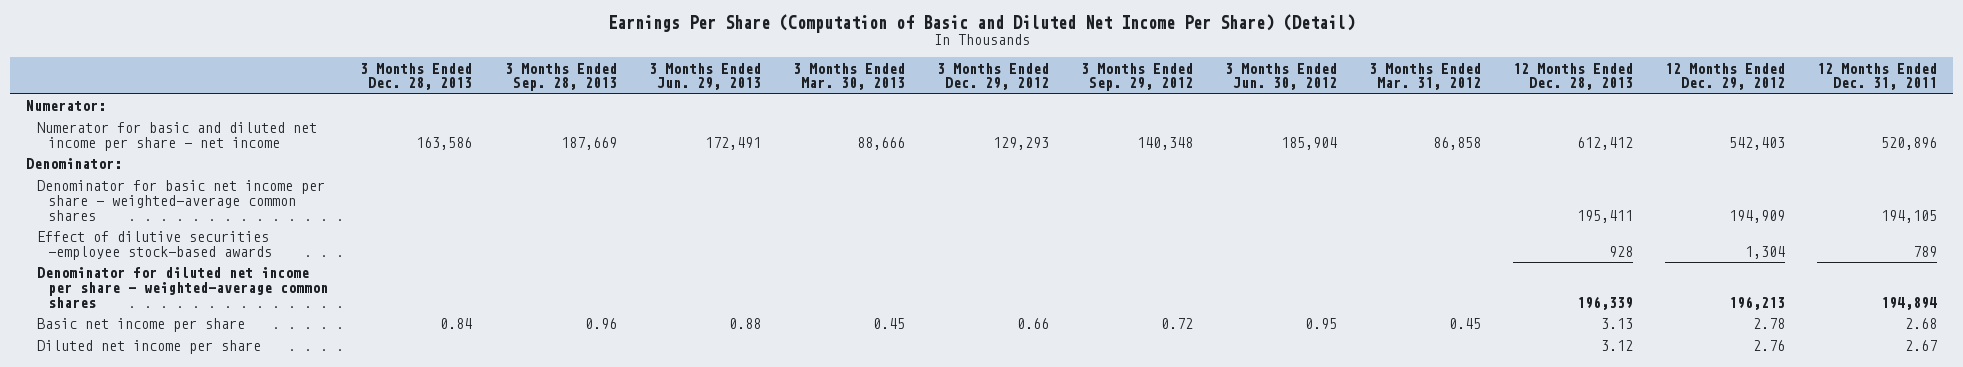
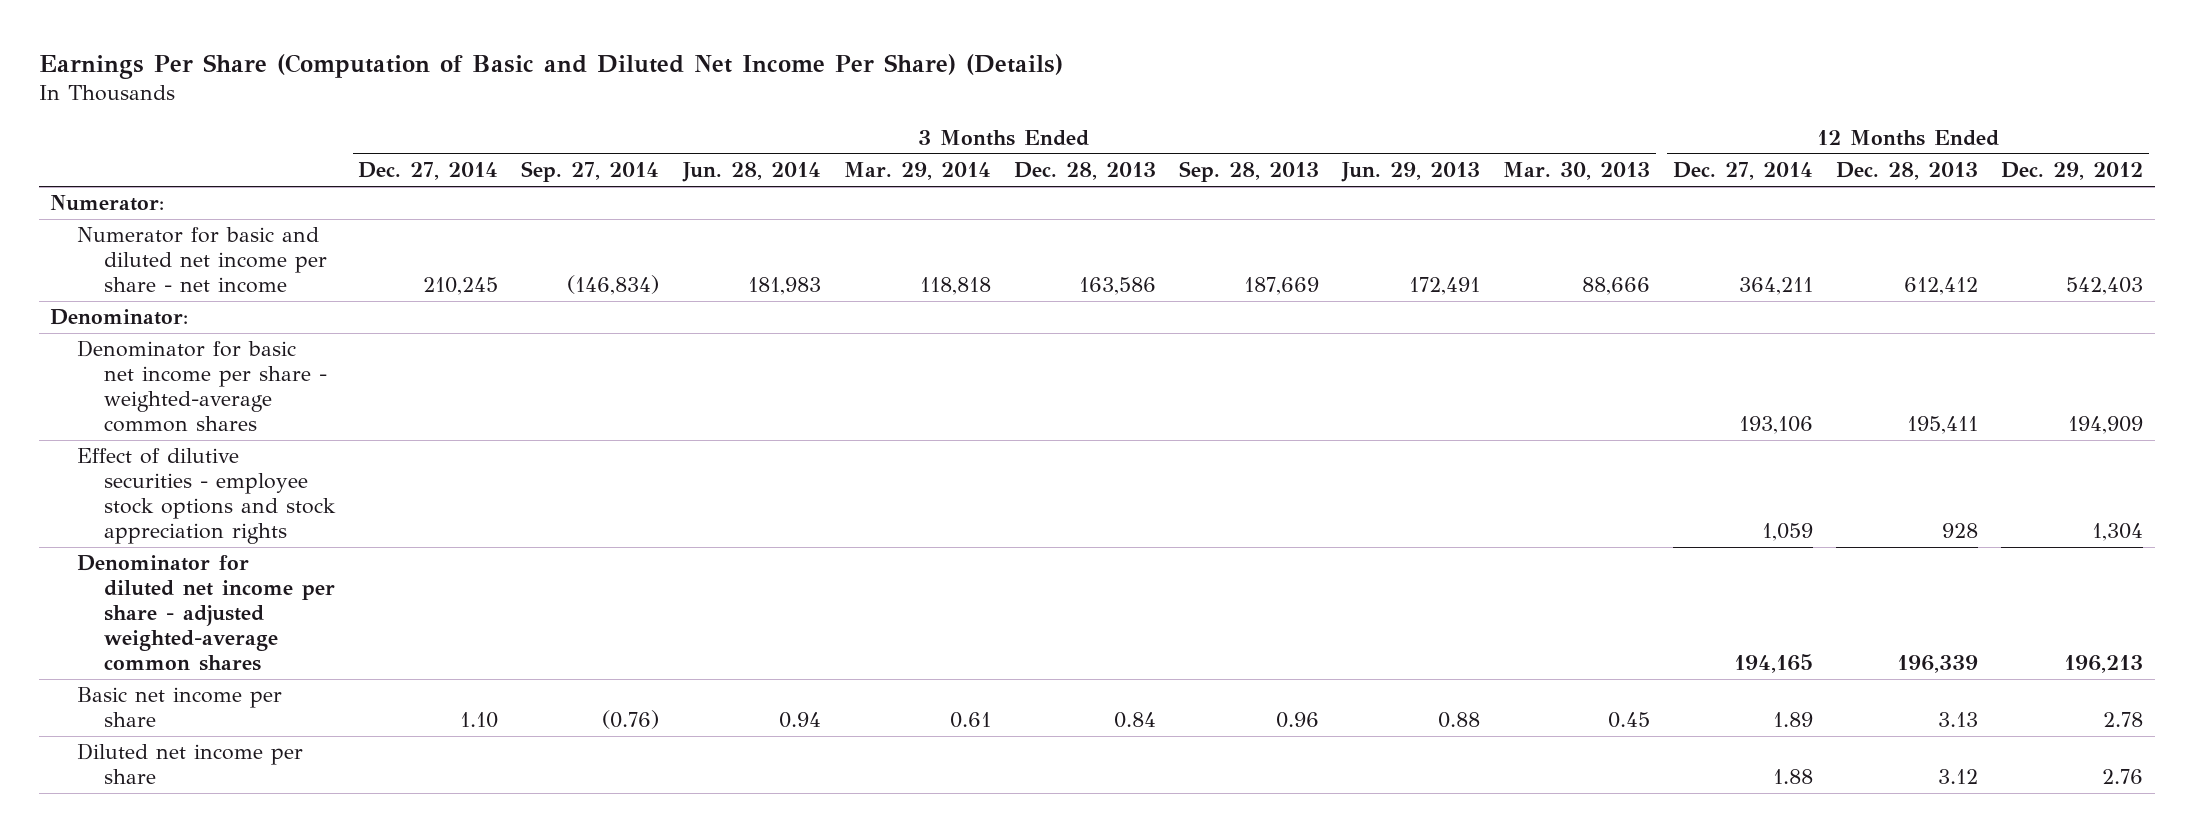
- Earnings Per Share (Computation of Basic and Diluted Net Income Per Share) (Detail)
+ Earnings Per Share (Computation of Basic and Diluted Net Income Per Share) (Details)
- | 3 Months Ended Dec. 28, 2013 | 3 Months Ended Sep. 28, 2013 | 3 Months Ended Jun. 29, 2013 | 3 Months Ended Mar. 30, 2013 | 3 Months Ended Dec. 29, 2012 | 3 Months Ended Sep. 29, 2012 | 3 Months Ended Jun. 30, 2012 | 3 Months Ended Mar. 31, 2012 | 12 Months Ended Dec. 28, 2013 | 12 Months Ended Dec. 29, 2012 | 12 Months Ended Dec. 31, 2011
+ | 3 Months Ended Dec. 27, 2014 | 3 Months Ended Sep. 27, 2014 | 3 Months Ended Jun. 28, 2014 | 3 Months Ended Mar. 29, 2014 | 3 Months Ended Dec. 28, 2013 | 3 Months Ended Sep. 28, 2013 | 3 Months Ended Jun. 29, 2013 | 3 Months Ended Mar. 30, 2013 | 12 Months Ended Dec. 27, 2014 | 12 Months Ended Dec. 28, 2013 | 12 Months Ended Dec. 29, 2012
- Effect of dilutive securities -employee stock-based awards | | | | | | | | | 928 | 1,304 | 789
- Denominator for diluted net income per share - weighted-average common shares | | | | | | | | | 196,339 | 196,213 | 194,894
+ Effect of dilutive securities - employee stock options and stock appreciation rights | | | | | | | | | 1,059 | 928 | 1,304
+ Denominator for diluted net income per share - adjusted weighted-average common shares | | | | | | | | | 194,165 | 196,339 | 196,213

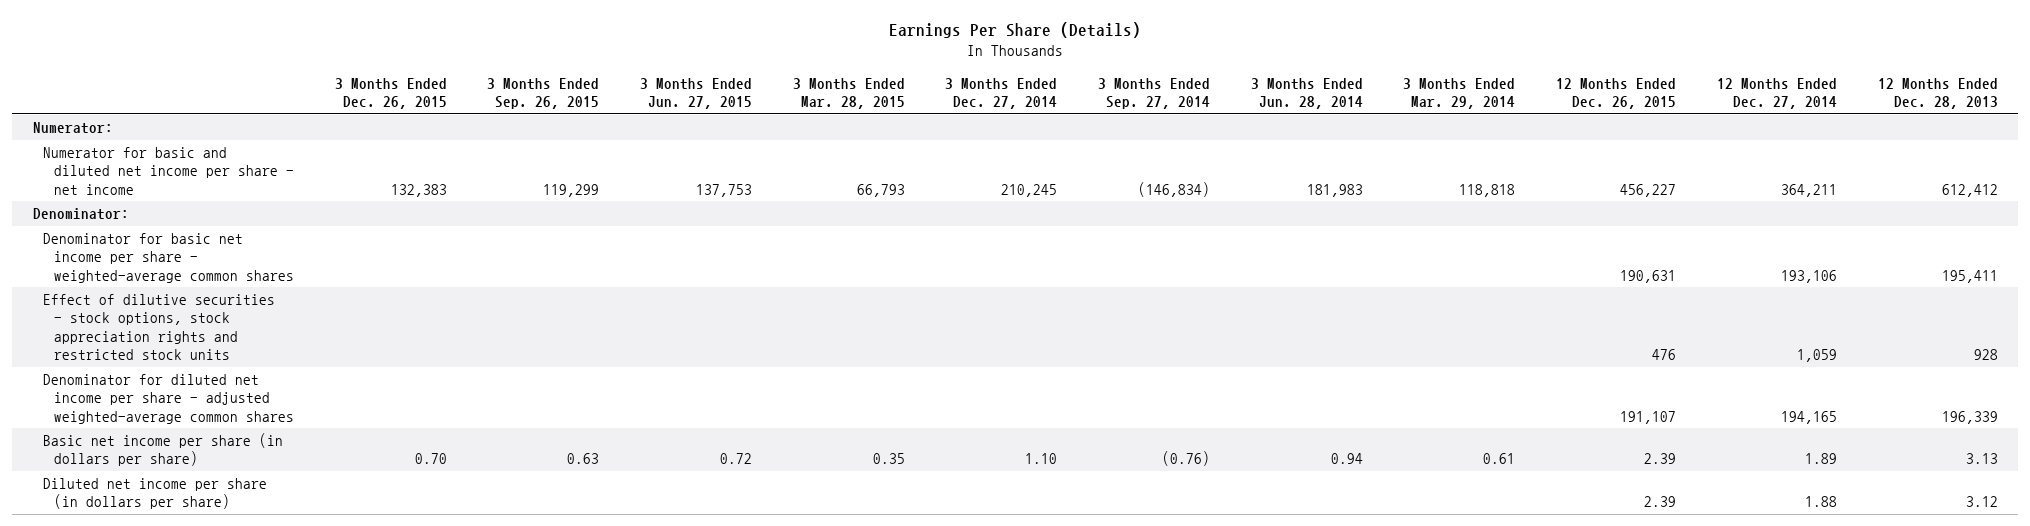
- Earnings Per Share (Computation of Basic and Diluted Net Income Per Share) (Details)
+ Earnings Per Share (Details)
- | 3 Months Ended Dec. 27, 2014 | 3 Months Ended Sep. 27, 2014 | 3 Months Ended Jun. 28, 2014 | 3 Months Ended Mar. 29, 2014 | 3 Months Ended Dec. 28, 2013 | 3 Months Ended Sep. 28, 2013 | 3 Months Ended Jun. 29, 2013 | 3 Months Ended Mar. 30, 2013 | 12 Months Ended Dec. 27, 2014 | 12 Months Ended Dec. 28, 2013 | 12 Months Ended Dec. 29, 2012
+ | 3 Months Ended Dec. 26, 2015 | 3 Months Ended Sep. 26, 2015 | 3 Months Ended Jun. 27, 2015 | 3 Months Ended Mar. 28, 2015 | 3 Months Ended Dec. 27, 2014 | 3 Months Ended Sep. 27, 2014 | 3 Months Ended Jun. 28, 2014 | 3 Months Ended Mar. 29, 2014 | 12 Months Ended Dec. 26, 2015 | 12 Months Ended Dec. 27, 2014 | 12 Months Ended Dec. 28, 2013
- Effect of dilutive securities - employee stock options and stock appreciation rights | | | | | | | | | 1,059 | 928 | 1,304
+ Effect of dilutive securities - stock options, stock appreciation rights and restricted stock units | | | | | | | | | 476 | 1,059 | 928
- Basic net income per share | 1.10 | (0.76) | 0.94 | 0.61 | 0.84 | 0.96 | 0.88 | 0.45 | 1.89 | 3.13 | 2.78
- Diluted net income per share | | | | | | | | | 1.88 | 3.12 | 2.76
+ Basic net income per share (in dollars per share) | 0.70 | 0.63 | 0.72 | 0.35 | 1.10 | (0.76) | 0.94 | 0.61 | 2.39 | 1.89 | 3.13
+ Diluted net income per share (in dollars per share) | | | | | | | | | 2.39 | 1.88 | 3.12

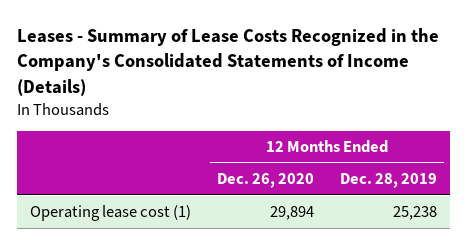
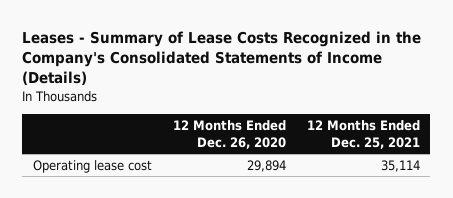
- | 12 Months Ended Dec. 26, 2020 | 12 Months Ended Dec. 28, 2019
+ | 12 Months Ended Dec. 26, 2020 | 12 Months Ended Dec. 25, 2021
- Operating lease cost (1) | 29,894 | 25,238
+ Operating lease cost | 29,894 | 35,114

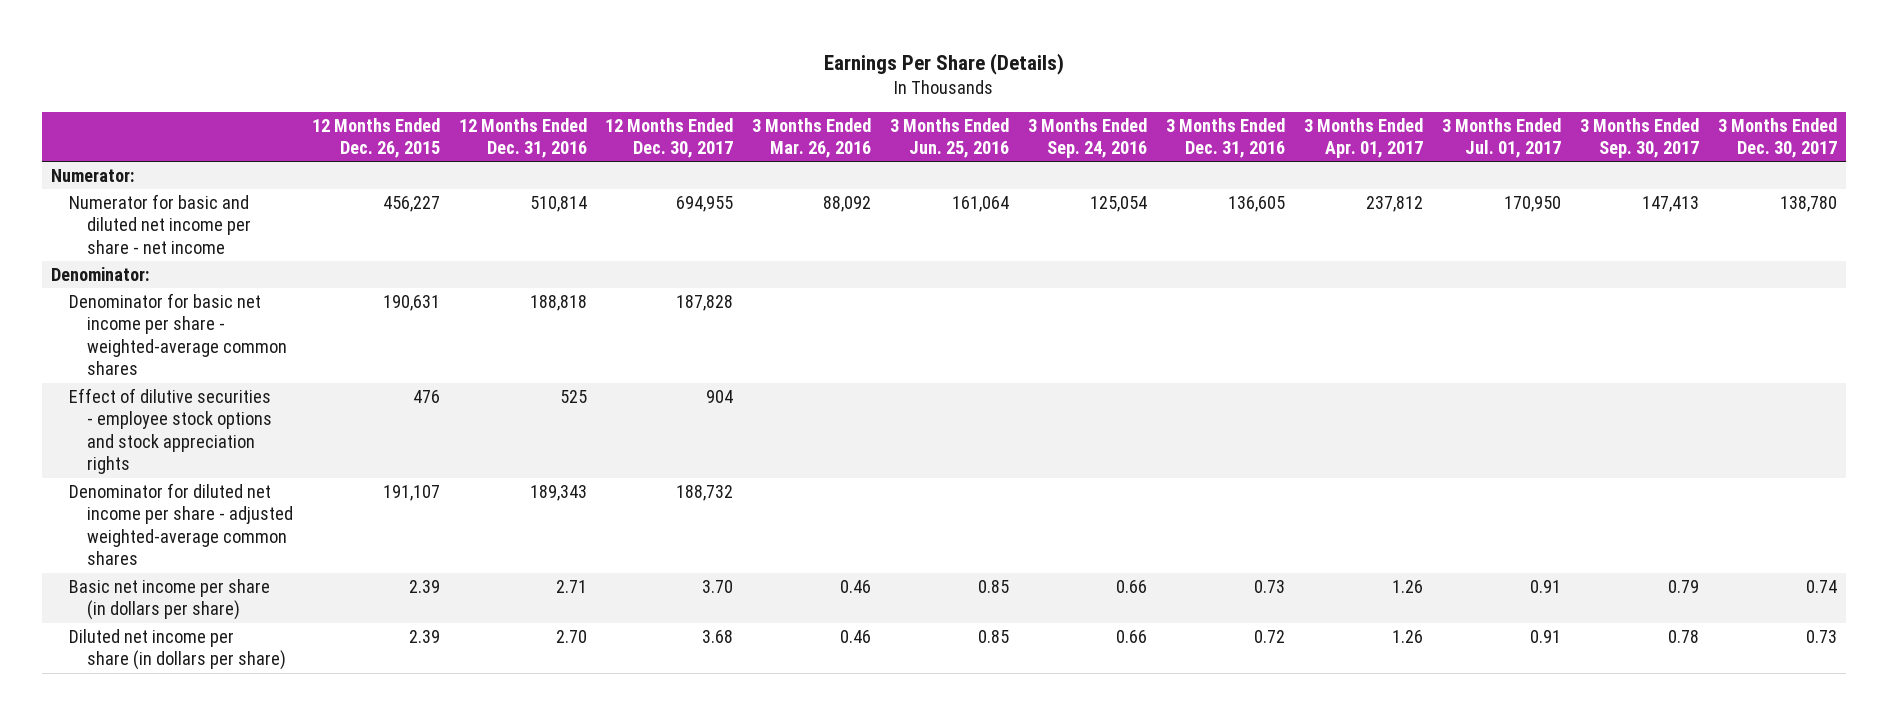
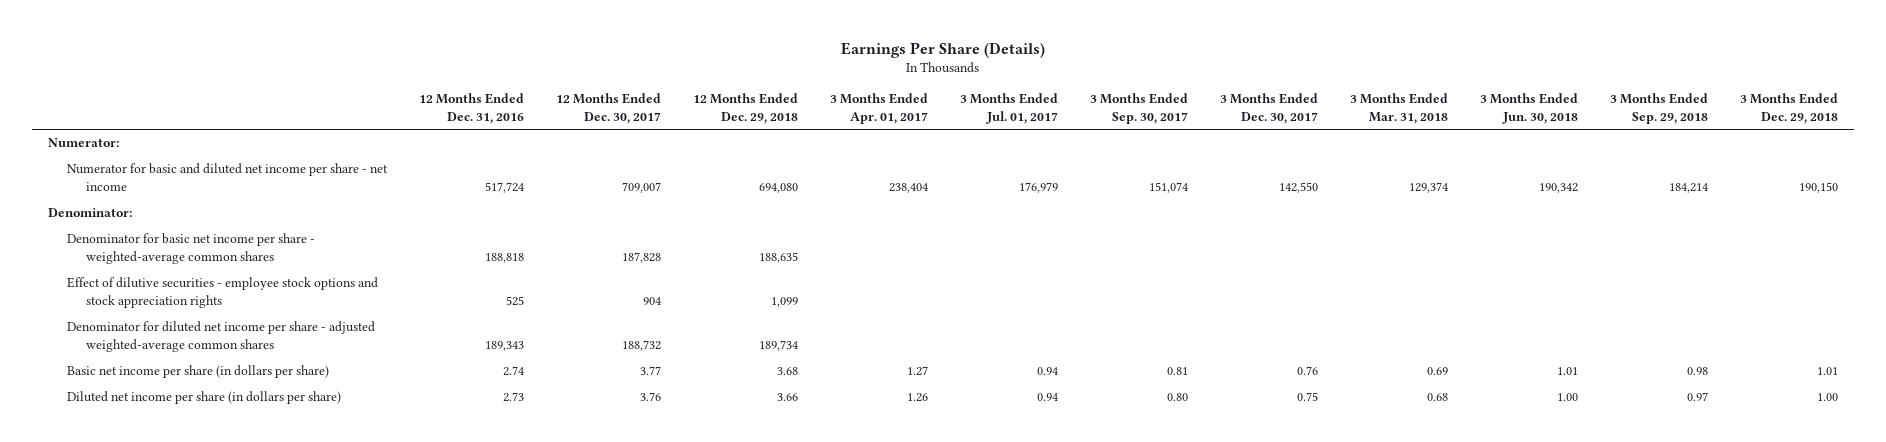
- | 12 Months Ended Dec. 26, 2015 | 12 Months Ended Dec. 31, 2016 | 12 Months Ended Dec. 30, 2017 | 3 Months Ended Mar. 26, 2016 | 3 Months Ended Jun. 25, 2016 | 3 Months Ended Sep. 24, 2016 | 3 Months Ended Dec. 31, 2016 | 3 Months Ended Apr. 01, 2017 | 3 Months Ended Jul. 01, 2017 | 3 Months Ended Sep. 30, 2017 | 3 Months Ended Dec. 30, 2017
+ | 12 Months Ended Dec. 31, 2016 | 12 Months Ended Dec. 30, 2017 | 12 Months Ended Dec. 29, 2018 | 3 Months Ended Apr. 01, 2017 | 3 Months Ended Jul. 01, 2017 | 3 Months Ended Sep. 30, 2017 | 3 Months Ended Dec. 30, 2017 | 3 Months Ended Mar. 31, 2018 | 3 Months Ended Jun. 30, 2018 | 3 Months Ended Sep. 29, 2018 | 3 Months Ended Dec. 29, 2018
- Numerator for basic and diluted net income per share - net income | 456,227 | 510,814 | 694,955 | 88,092 | 161,064 | 125,054 | 136,605 | 237,812 | 170,950 | 147,413 | 138,780
+ Numerator for basic and diluted net income per share - net income | 517,724 | 709,007 | 694,080 | 238,404 | 176,979 | 151,074 | 142,550 | 129,374 | 190,342 | 184,214 | 190,150
- Basic net income per share (in dollars per share) | 2.39 | 2.71 | 3.70 | 0.46 | 0.85 | 0.66 | 0.73 | 1.26 | 0.91 | 0.79 | 0.74
- Diluted net income per share (in dollars per share) | 2.39 | 2.70 | 3.68 | 0.46 | 0.85 | 0.66 | 0.72 | 1.26 | 0.91 | 0.78 | 0.73
+ Basic net income per share (in dollars per share) | 2.74 | 3.77 | 3.68 | 1.27 | 0.94 | 0.81 | 0.76 | 0.69 | 1.01 | 0.98 | 1.01
+ Diluted net income per share (in dollars per share) | 2.73 | 3.76 | 3.66 | 1.26 | 0.94 | 0.80 | 0.75 | 0.68 | 1.00 | 0.97 | 1.00

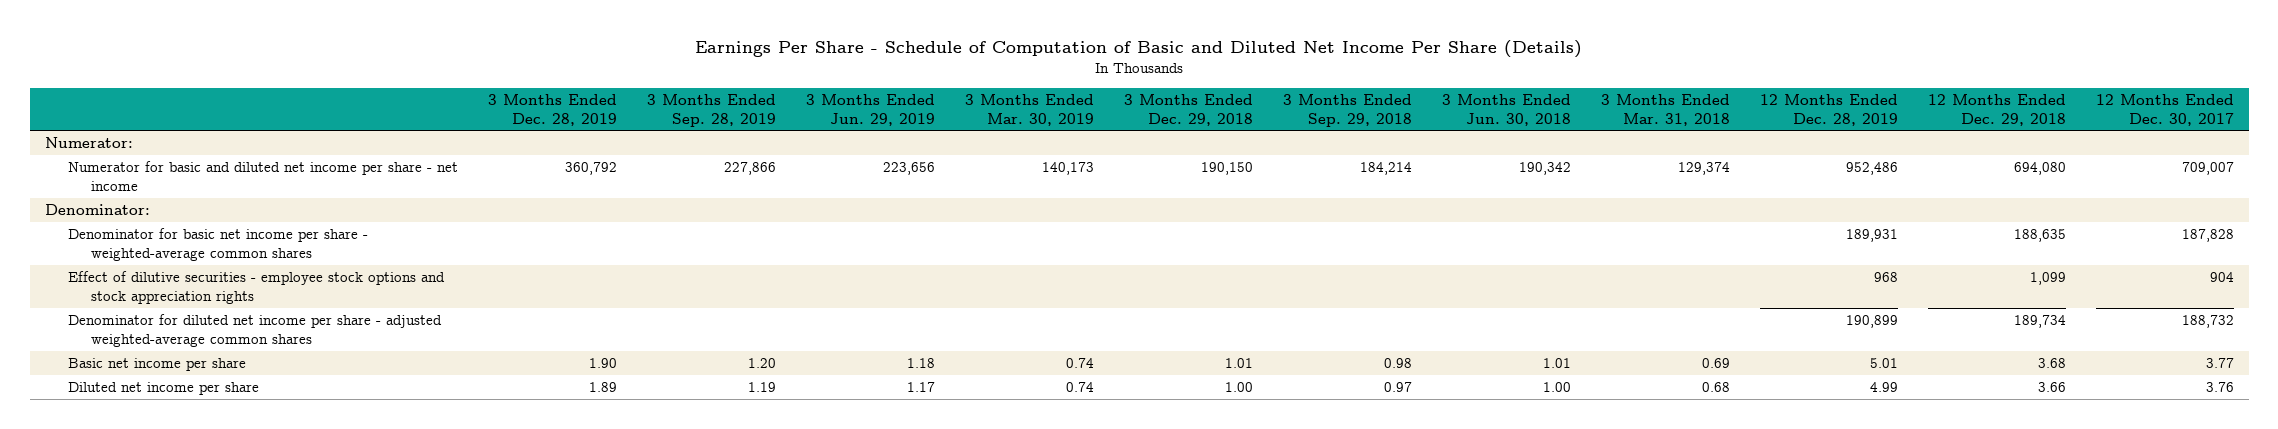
- Earnings Per Share (Details)
+ Earnings Per Share - Schedule of Computation of Basic and Diluted Net Income Per Share (Details)
- | 12 Months Ended Dec. 31, 2016 | 12 Months Ended Dec. 30, 2017 | 12 Months Ended Dec. 29, 2018 | 3 Months Ended Apr. 01, 2017 | 3 Months Ended Jul. 01, 2017 | 3 Months Ended Sep. 30, 2017 | 3 Months Ended Dec. 30, 2017 | 3 Months Ended Mar. 31, 2018 | 3 Months Ended Jun. 30, 2018 | 3 Months Ended Sep. 29, 2018 | 3 Months Ended Dec. 29, 2018
+ | 3 Months Ended Dec. 28, 2019 | 3 Months Ended Sep. 28, 2019 | 3 Months Ended Jun. 29, 2019 | 3 Months Ended Mar. 30, 2019 | 3 Months Ended Dec. 29, 2018 | 3 Months Ended Sep. 29, 2018 | 3 Months Ended Jun. 30, 2018 | 3 Months Ended Mar. 31, 2018 | 12 Months Ended Dec. 28, 2019 | 12 Months Ended Dec. 29, 2018 | 12 Months Ended Dec. 30, 2017
- Basic net income per share (in dollars per share) | 2.74 | 3.77 | 3.68 | 1.27 | 0.94 | 0.81 | 0.76 | 0.69 | 1.01 | 0.98 | 1.01
- Diluted net income per share (in dollars per share) | 2.73 | 3.76 | 3.66 | 1.26 | 0.94 | 0.80 | 0.75 | 0.68 | 1.00 | 0.97 | 1.00
+ Basic net income per share | 1.90 | 1.20 | 1.18 | 0.74 | 1.01 | 0.98 | 1.01 | 0.69 | 5.01 | 3.68 | 3.77
+ Diluted net income per share | 1.89 | 1.19 | 1.17 | 0.74 | 1.00 | 0.97 | 1.00 | 0.68 | 4.99 | 3.66 | 3.76

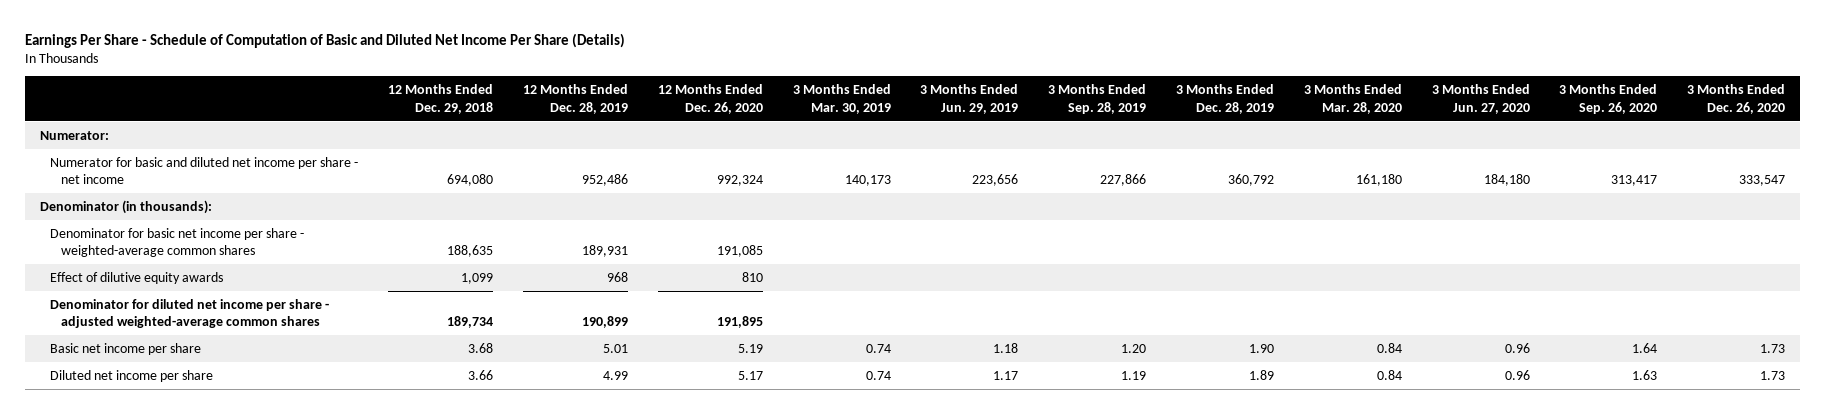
- | 3 Months Ended Dec. 28, 2019 | 3 Months Ended Sep. 28, 2019 | 3 Months Ended Jun. 29, 2019 | 3 Months Ended Mar. 30, 2019 | 3 Months Ended Dec. 29, 2018 | 3 Months Ended Sep. 29, 2018 | 3 Months Ended Jun. 30, 2018 | 3 Months Ended Mar. 31, 2018 | 12 Months Ended Dec. 28, 2019 | 12 Months Ended Dec. 29, 2018 | 12 Months Ended Dec. 30, 2017
+ | 12 Months Ended Dec. 29, 2018 | 12 Months Ended Dec. 28, 2019 | 12 Months Ended Dec. 26, 2020 | 3 Months Ended Mar. 30, 2019 | 3 Months Ended Jun. 29, 2019 | 3 Months Ended Sep. 28, 2019 | 3 Months Ended Dec. 28, 2019 | 3 Months Ended Mar. 28, 2020 | 3 Months Ended Jun. 27, 2020 | 3 Months Ended Sep. 26, 2020 | 3 Months Ended Dec. 26, 2020
- Denominator:
+ Denominator (in thousands):
- Effect of dilutive securities - employee stock options and stock appreciation rights | | | | | | | | | 968 | 1,099 | 904
+ Effect of dilutive equity awards | 1,099 | 968 | 810 | | | | | | | |

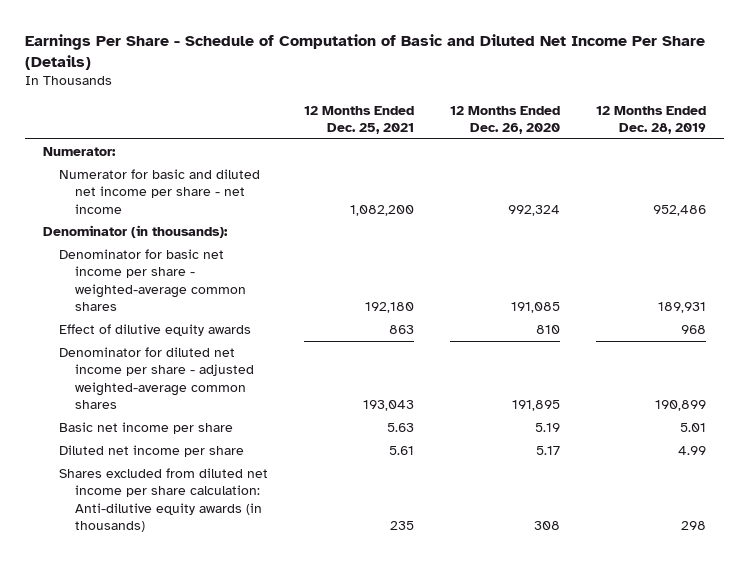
- | 12 Months Ended Dec. 29, 2018 | 12 Months Ended Dec. 28, 2019 | 12 Months Ended Dec. 26, 2020 | 3 Months Ended Mar. 30, 2019 | 3 Months Ended Jun. 29, 2019 | 3 Months Ended Sep. 28, 2019 | 3 Months Ended Dec. 28, 2019 | 3 Months Ended Mar. 28, 2020 | 3 Months Ended Jun. 27, 2020 | 3 Months Ended Sep. 26, 2020 | 3 Months Ended Dec. 26, 2020
+ | 12 Months Ended Dec. 25, 2021 | 12 Months Ended Dec. 26, 2020 | 12 Months Ended Dec. 28, 2019
+ Shares excluded from diluted net income per share calculation: Anti-dilutive equity awards (in thousands) | 235 | 308 | 298

